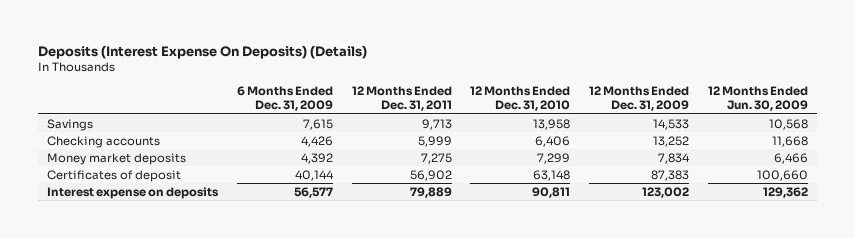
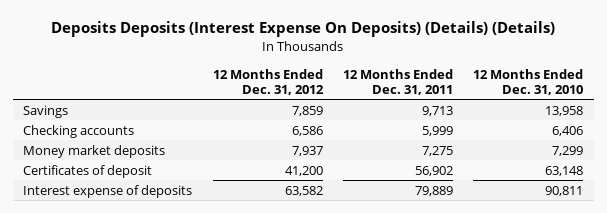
- Deposits (Interest Expense On Deposits) (Details)
+ Deposits Deposits (Interest Expense On Deposits) (Details) (Details)
- | 6 Months Ended Dec. 31, 2009 | 12 Months Ended Dec. 31, 2011 | 12 Months Ended Dec. 31, 2010 | 12 Months Ended Dec. 31, 2009 | 12 Months Ended Jun. 30, 2009
+ | 12 Months Ended Dec. 31, 2012 | 12 Months Ended Dec. 31, 2011 | 12 Months Ended Dec. 31, 2010
- Interest expense on deposits | 56,577 | 79,889 | 90,811 | 123,002 | 129,362
+ Interest expense of deposits | 63,582 | 79,889 | 90,811

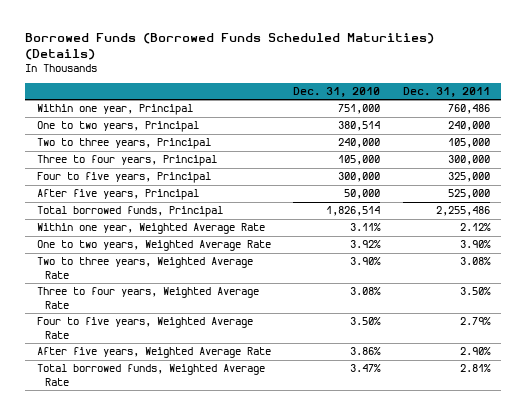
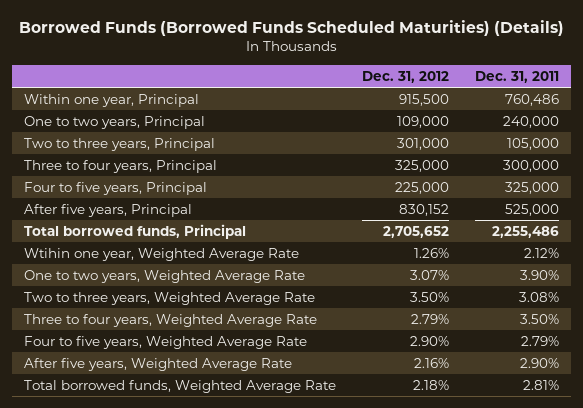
- | Dec. 31, 2010 | Dec. 31, 2011
+ | Dec. 31, 2012 | Dec. 31, 2011
- Within one year, Weighted Average Rate | 3.11% | 2.12%
+ Wtihin one year, Weighted Average Rate | 1.26% | 2.12%

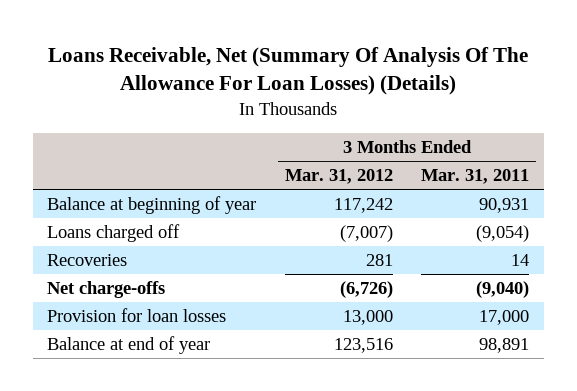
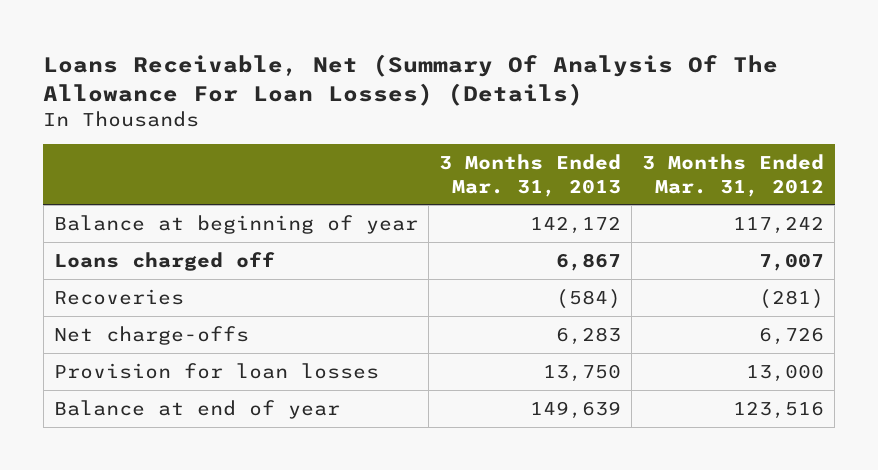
- | 3 Months Ended Mar. 31, 2012 | 3 Months Ended Mar. 31, 2011
+ | 3 Months Ended Mar. 31, 2013 | 3 Months Ended Mar. 31, 2012
- Loans charged off | (7,007) | (9,054)
- Recoveries | 281 | 14
- Net charge-offs | (6,726) | (9,040)
+ Loans charged off | 6,867 | 7,007
+ Recoveries | (584) | (281)
+ Net charge-offs | 6,283 | 6,726

